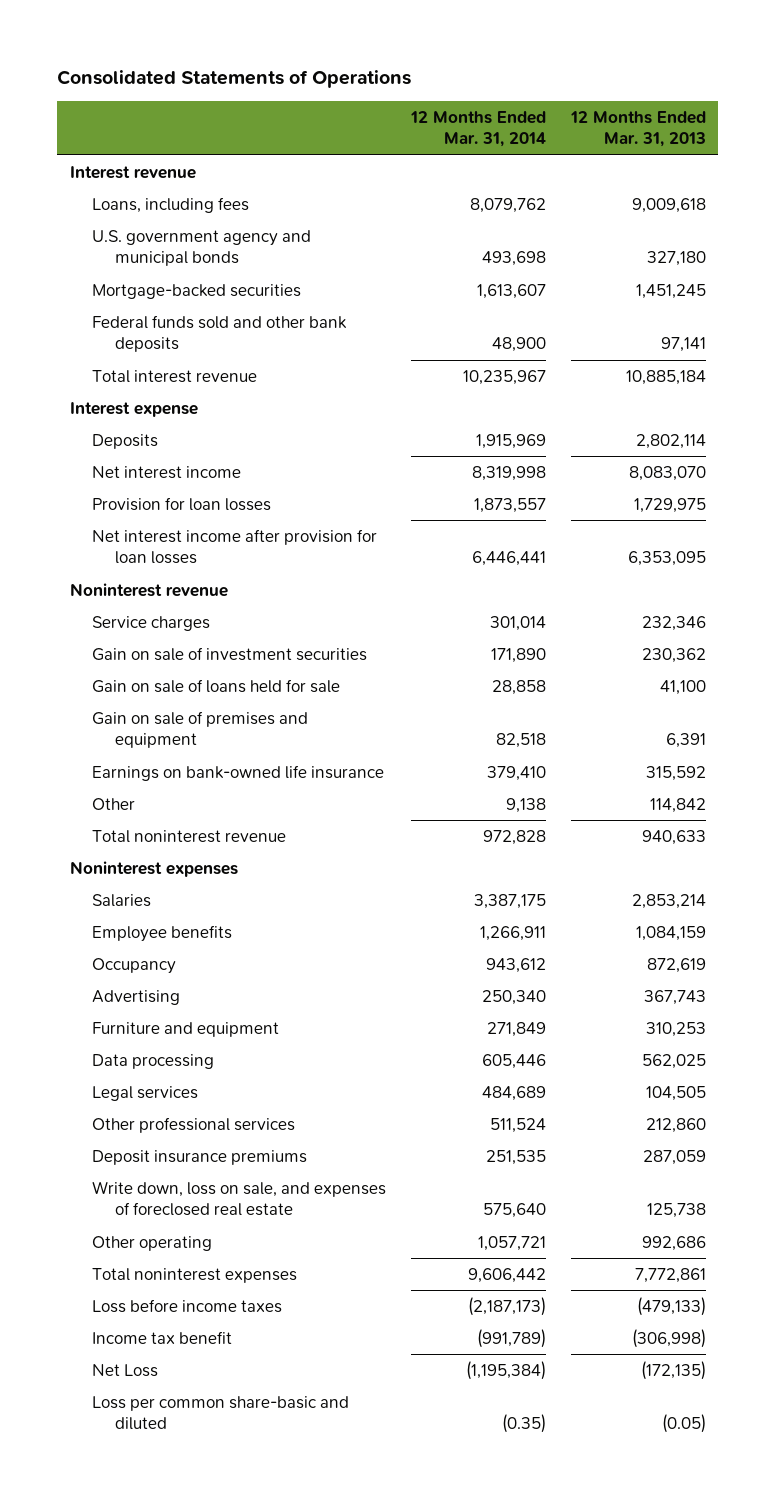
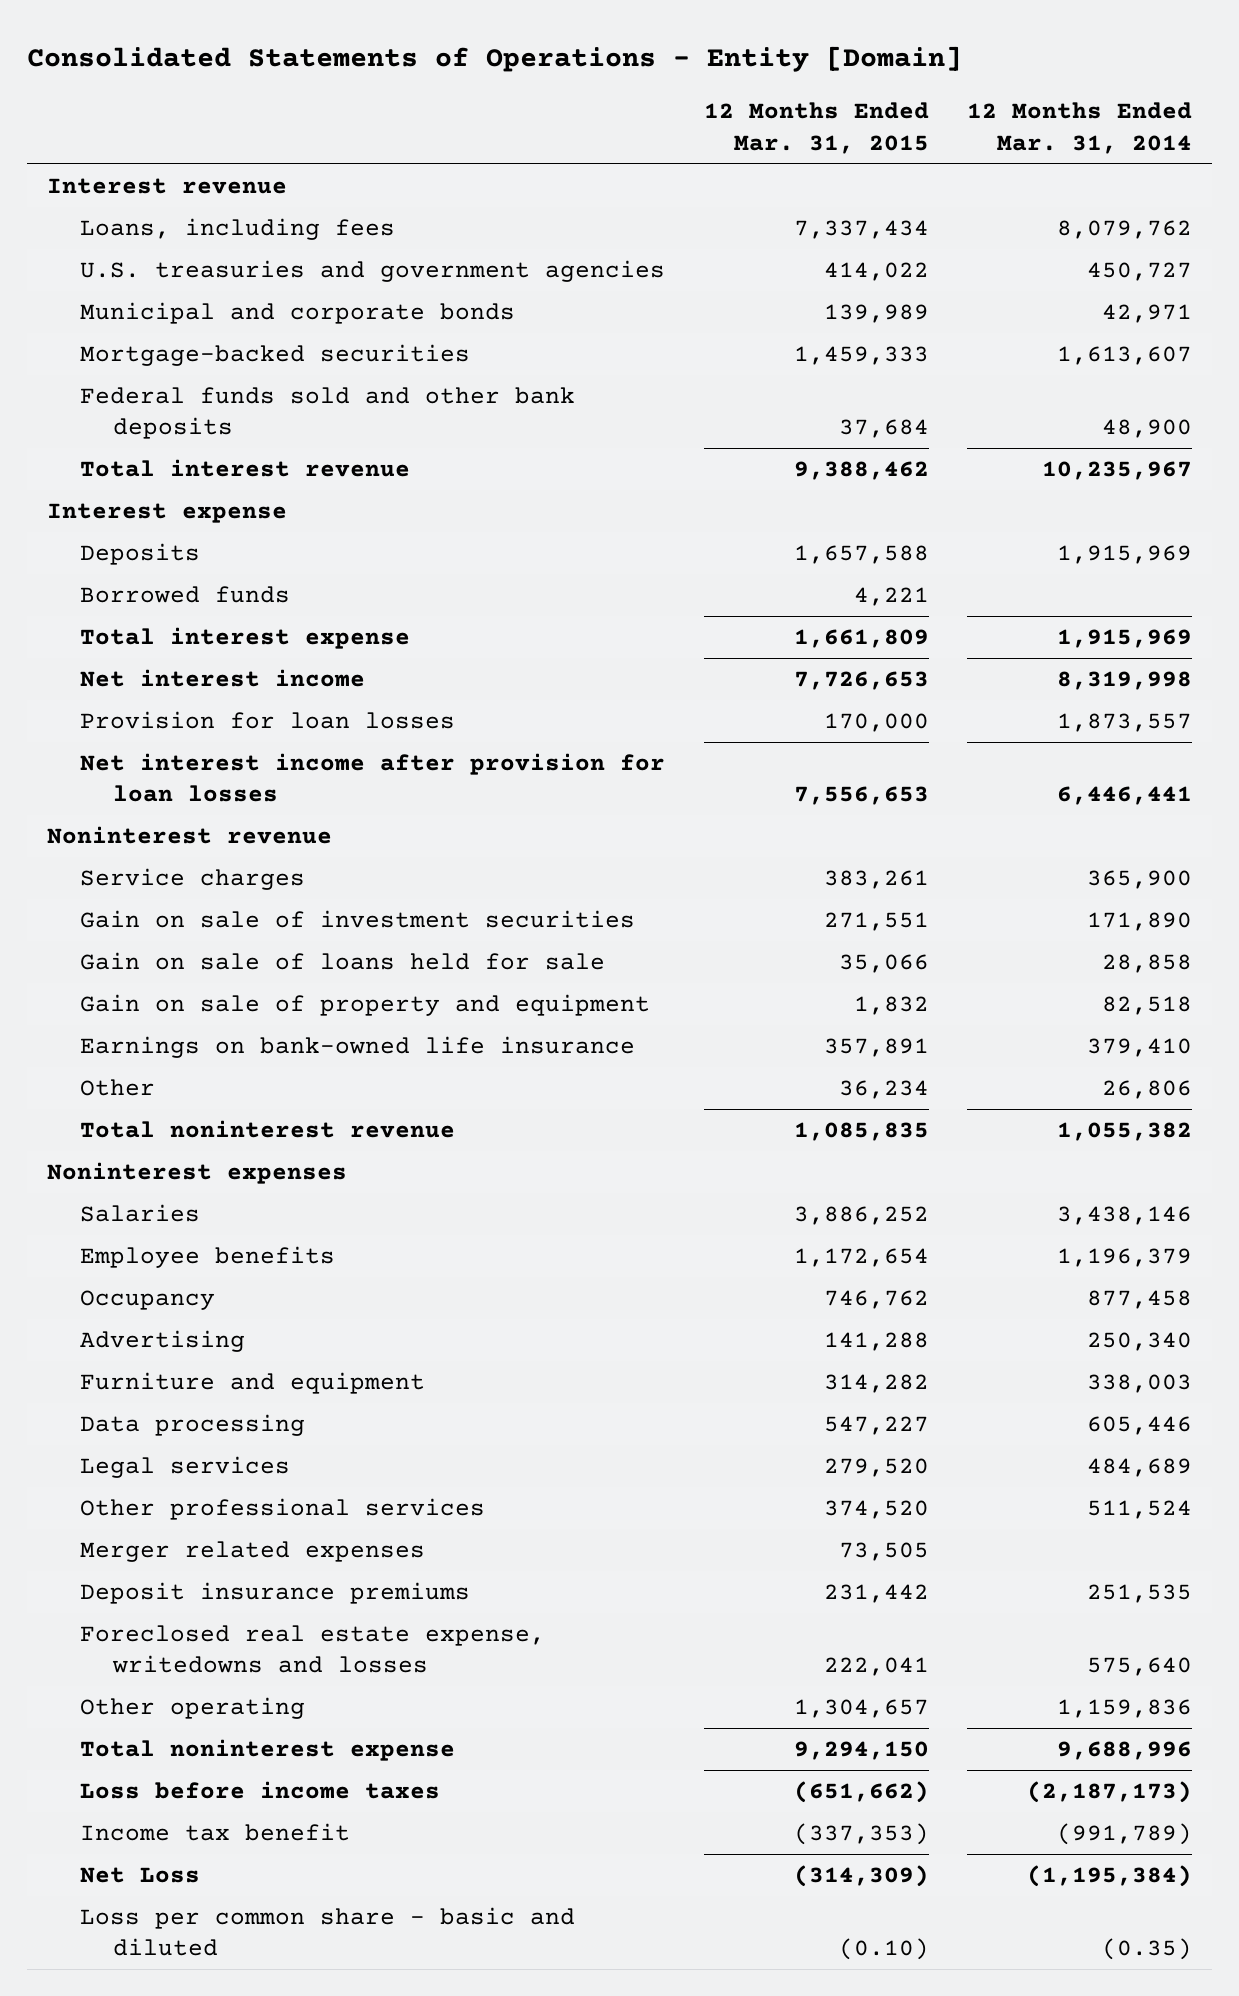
- Consolidated Statements of Operations
+ Consolidated Statements of Operations - Entity [Domain]
- | 12 Months Ended Mar. 31, 2014 | 12 Months Ended Mar. 31, 2013
+ | 12 Months Ended Mar. 31, 2015 | 12 Months Ended Mar. 31, 2014
- U.S. government agency and municipal bonds | 493,698 | 327,180
+ U.S. treasuries and government agencies | 414,022 | 450,727
+ Municipal and corporate bonds | 139,989 | 42,971
+ Borrowed funds | 4,221 |
+ Total interest expense | 1,661,809 | 1,915,969
- Service charges | 301,014 | 232,346
+ Service charges | 383,261 | 365,900
- Gain on sale of premises and equipment | 82,518 | 6,391
+ Gain on sale of property and equipment | 1,832 | 82,518
- Other | 9,138 | 114,842
- Total noninterest revenue | 972,828 | 940,633
+ Other | 36,234 | 26,806
+ Total noninterest revenue | 1,085,835 | 1,055,382
- Salaries | 3,387,175 | 2,853,214
- Employee benefits | 1,266,911 | 1,084,159
- Occupancy | 943,612 | 872,619
+ Salaries | 3,886,252 | 3,438,146
+ Employee benefits | 1,172,654 | 1,196,379
+ Occupancy | 746,762 | 877,458
- Furniture and equipment | 271,849 | 310,253
+ Furniture and equipment | 314,282 | 338,003
+ Merger related expenses | 73,505 |
- Write down, loss on sale, and expenses of foreclosed real estate | 575,640 | 125,738
- Other operating | 1,057,721 | 992,686
- Total noninterest expenses | 9,606,442 | 7,772,861
+ Foreclosed real estate expense, writedowns and losses | 222,041 | 575,640
+ Other operating | 1,304,657 | 1,159,836
+ Total noninterest expense | 9,294,150 | 9,688,996
- Loss per common share-basic and diluted | (0.35) | (0.05)
+ Loss per common share - basic and diluted | (0.10) | (0.35)

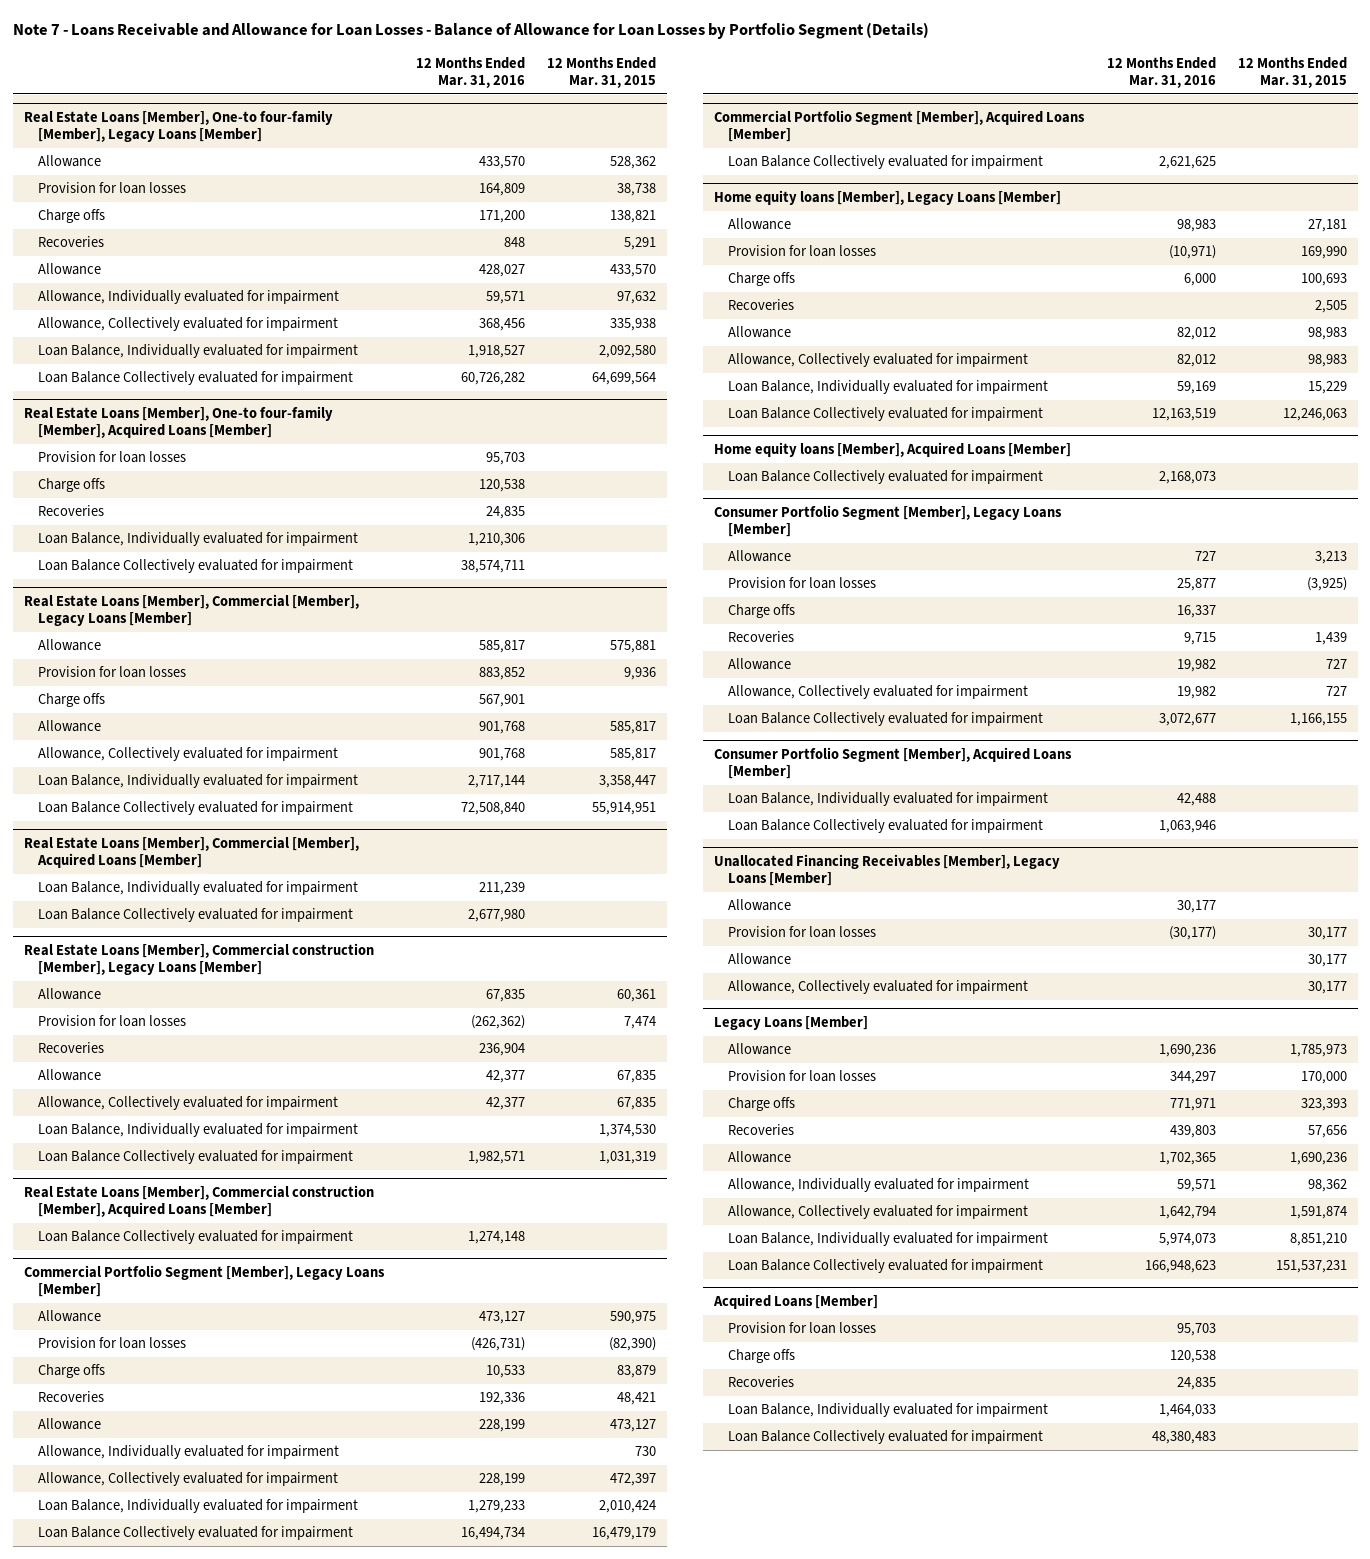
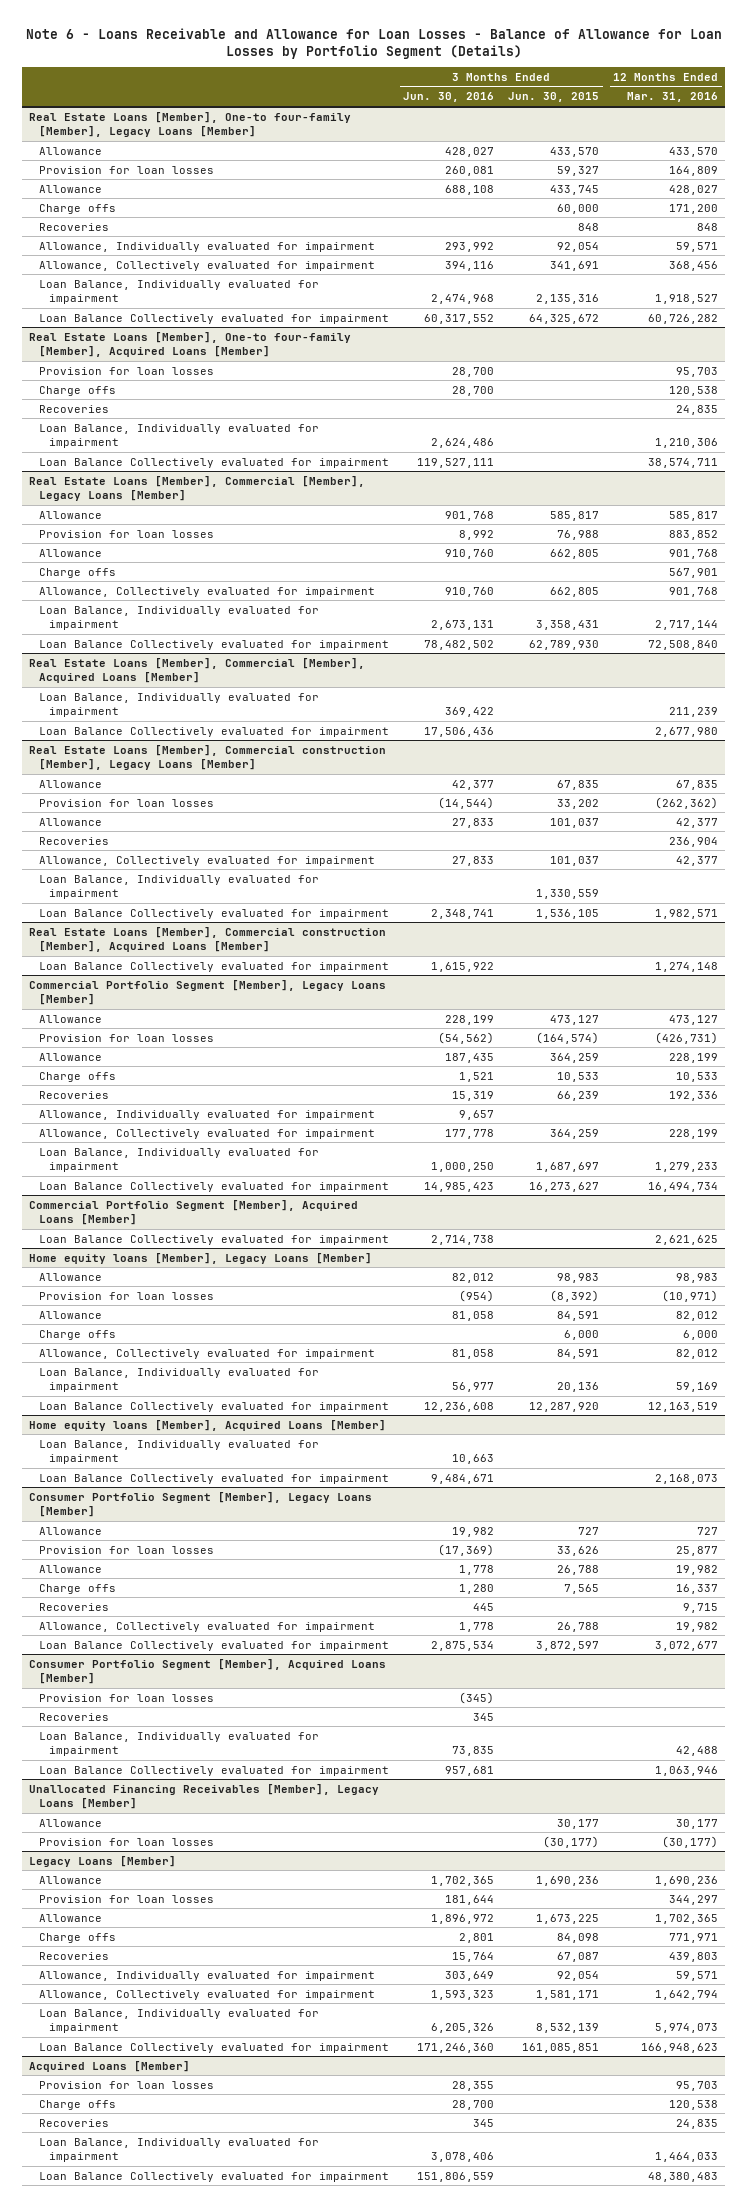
- Note 7 - Loans Receivable and Allowance for Loan Losses - Balance of Allowance for Loan Losses by Portfolio Segment (Details)
+ Note 6 - Loans Receivable and Allowance for Loan Losses - Balance of Allowance for Loan Losses by Portfolio Segment (Details)
- | 12 Months Ended Mar. 31, 2016 | 12 Months Ended Mar. 31, 2015
+ | 3 Months Ended Jun. 30, 2016 | 3 Months Ended Jun. 30, 2015 | 12 Months Ended Mar. 31, 2016
@ Real Estate Loans [Member], One-to four-family [Member], Legacy Loans [Member]
moved up: Allowance | 688,108 | 433,745 | 428,027
@ Real Estate Loans [Member], Commercial [Member], Legacy Loans [Member]
moved down: Charge offs | | | 567,901
@ Real Estate Loans [Member], Commercial construction [Member], Legacy Loans [Member]
moved down: Recoveries | | | 236,904
@ Commercial Portfolio Segment [Member], Legacy Loans [Member]
moved up: Allowance | 187,435 | 364,259 | 228,199
@ Home equity loans [Member], Legacy Loans [Member]
- Recoveries | | 2,505
moved down: Charge offs | | 6,000 | 6,000
@ Home equity loans [Member], Acquired Loans [Member]
+ Loan Balance, Individually evaluated for impairment | 10,663 | |
@ Consumer Portfolio Segment [Member], Legacy Loans [Member]
moved up: Allowance | 1,778 | 26,788 | 19,982
@ Consumer Portfolio Segment [Member], Acquired Loans [Member]
+ Provision for loan losses | (345) | |
+ Recoveries | 345 | |
@ Unallocated Financing Receivables [Member], Legacy Loans [Member]
- Allowance | | 30,177
- Allowance, Collectively evaluated for impairment | | 30,177
@ Legacy Loans [Member]
moved up: Allowance | 1,896,972 | 1,673,225 | 1,702,365

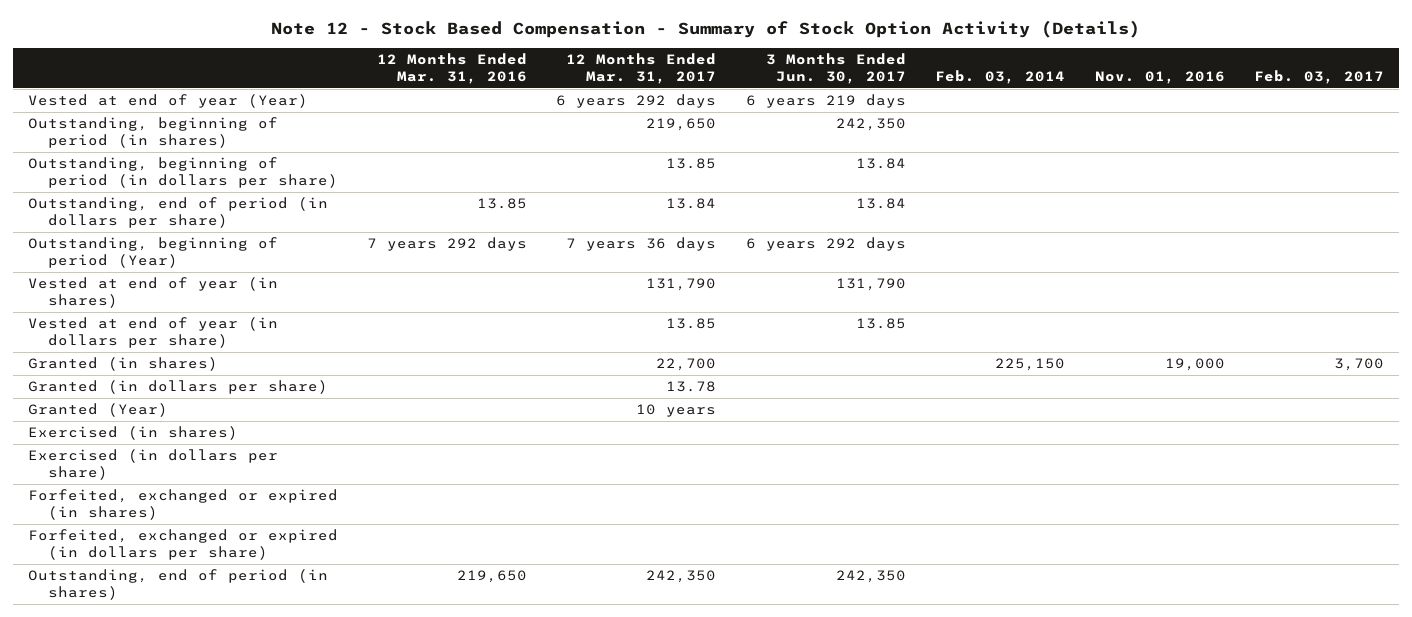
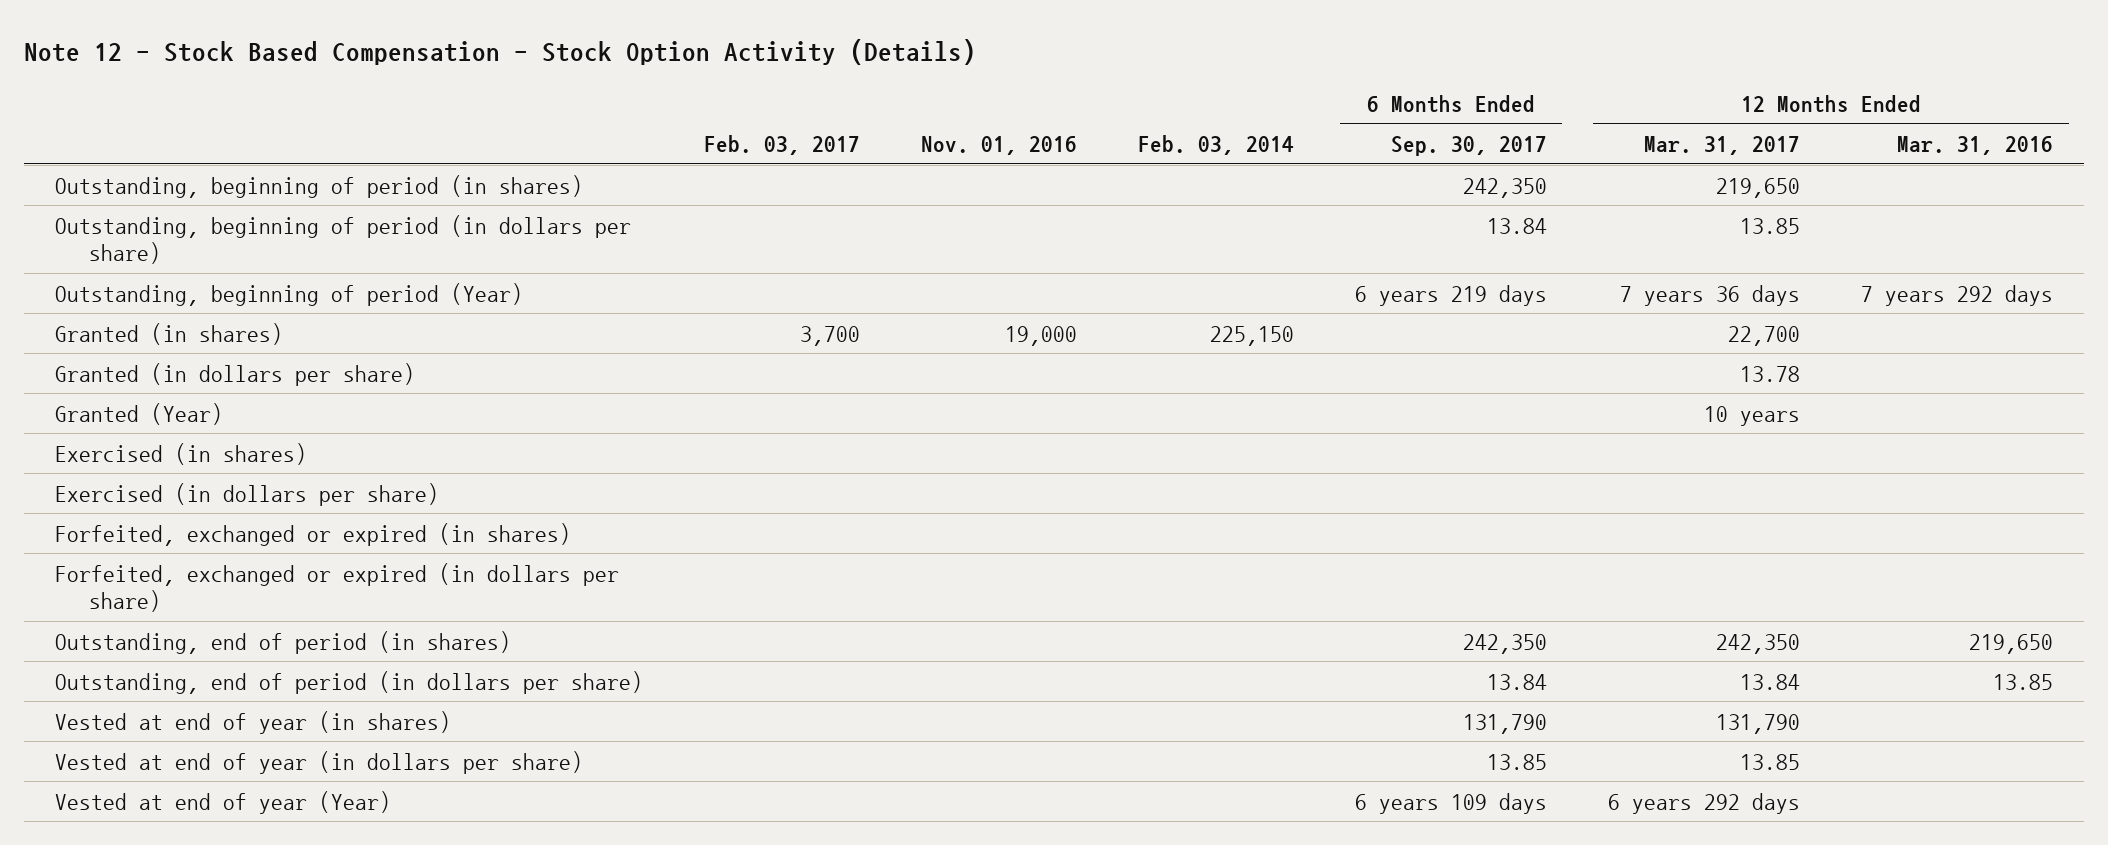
- Note 12 - Stock Based Compensation - Summary of Stock Option Activity (Details)
+ Note 12 - Stock Based Compensation - Stock Option Activity (Details)
- | 12 Months Ended Mar. 31, 2016 | 12 Months Ended Mar. 31, 2017 | 3 Months Ended Jun. 30, 2017 | Feb. 03, 2014 | Nov. 01, 2016 | Feb. 03, 2017
+ | Feb. 03, 2017 | Nov. 01, 2016 | Feb. 03, 2014 | 6 Months Ended Sep. 30, 2017 | 12 Months Ended Mar. 31, 2017 | 12 Months Ended Mar. 31, 2016
moved down: Outstanding, end of period (in dollars per share) | | | | 13.84 | 13.84 | 13.85
moved down: Vested at end of year (in shares) | | | | 131,790 | 131,790 |
moved down: Vested at end of year (in dollars per share) | | | | 13.85 | 13.85 |
moved down: Vested at end of year (Year) | | | | 6 years 109 days | 6 years 292 days |

